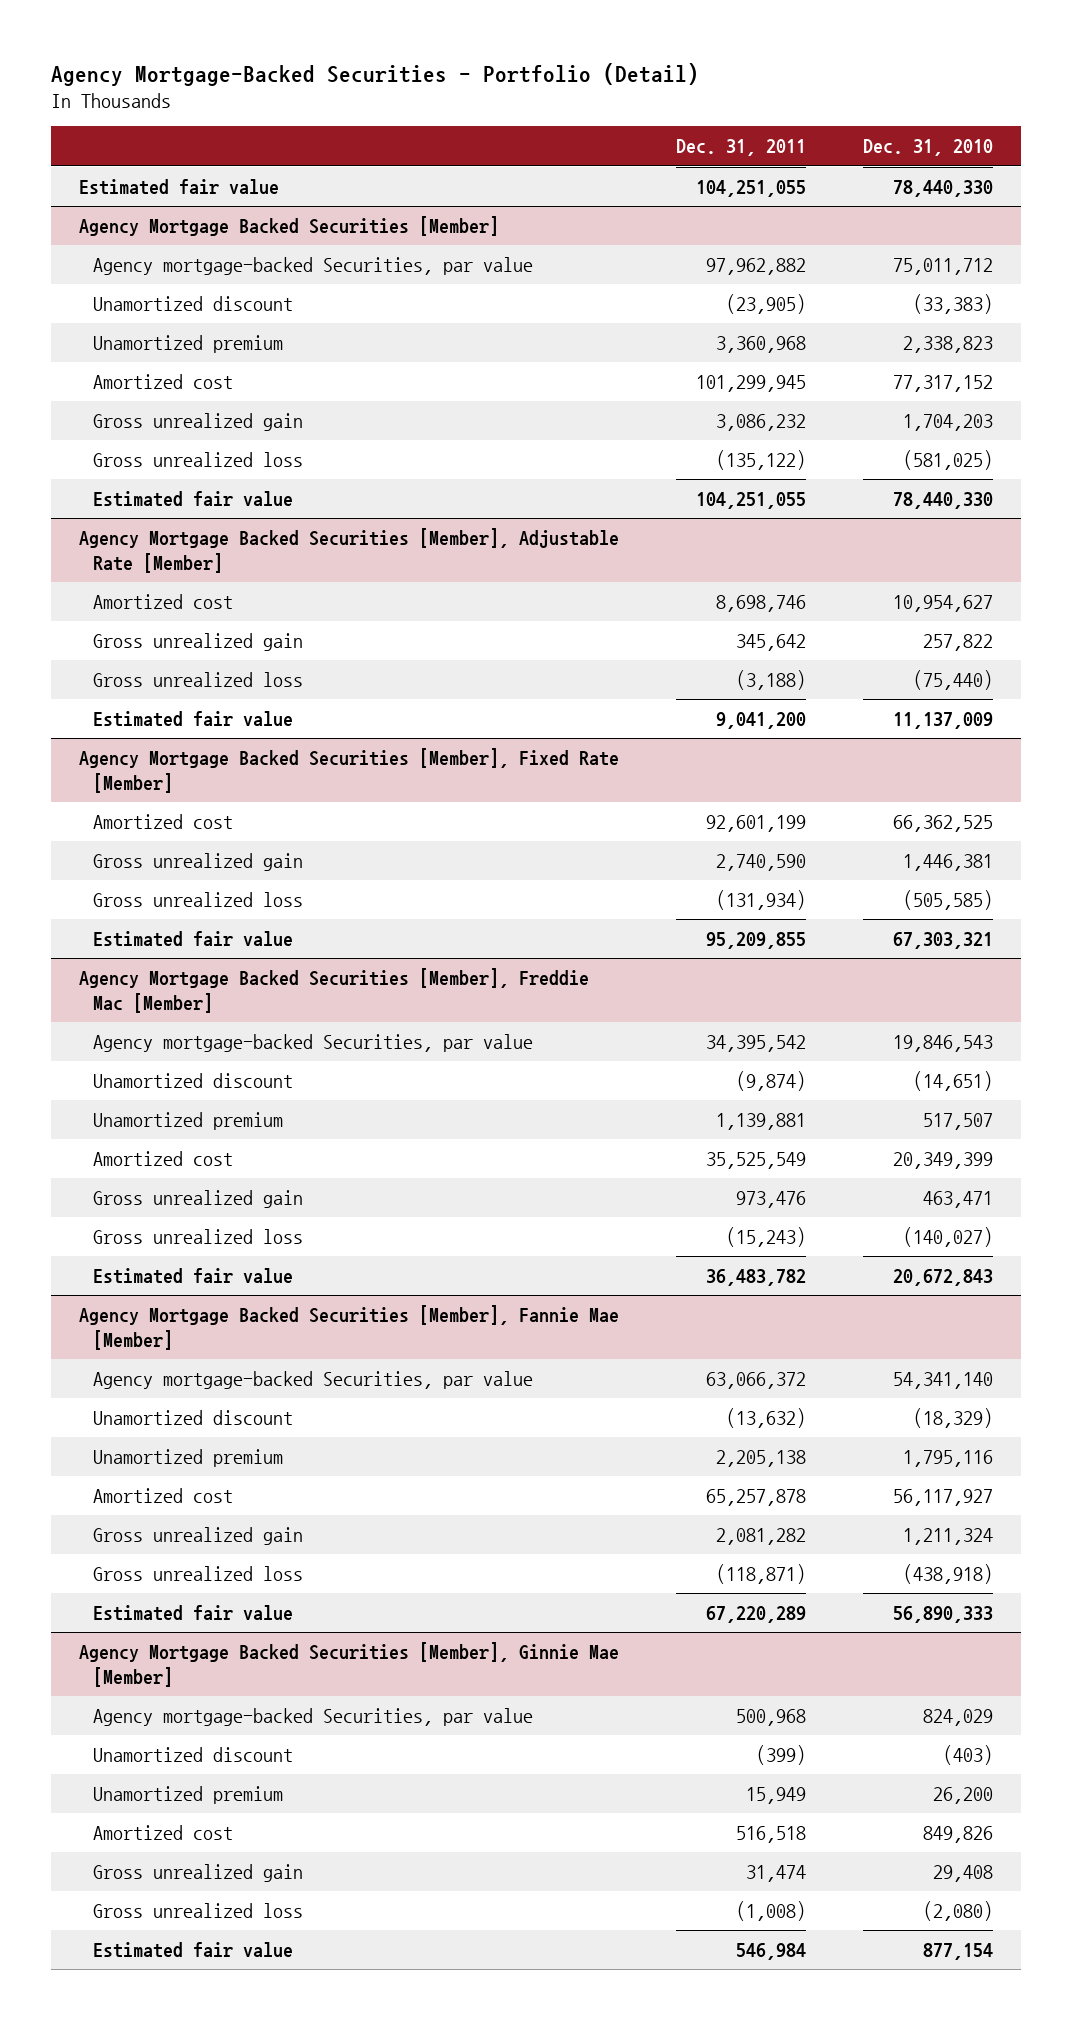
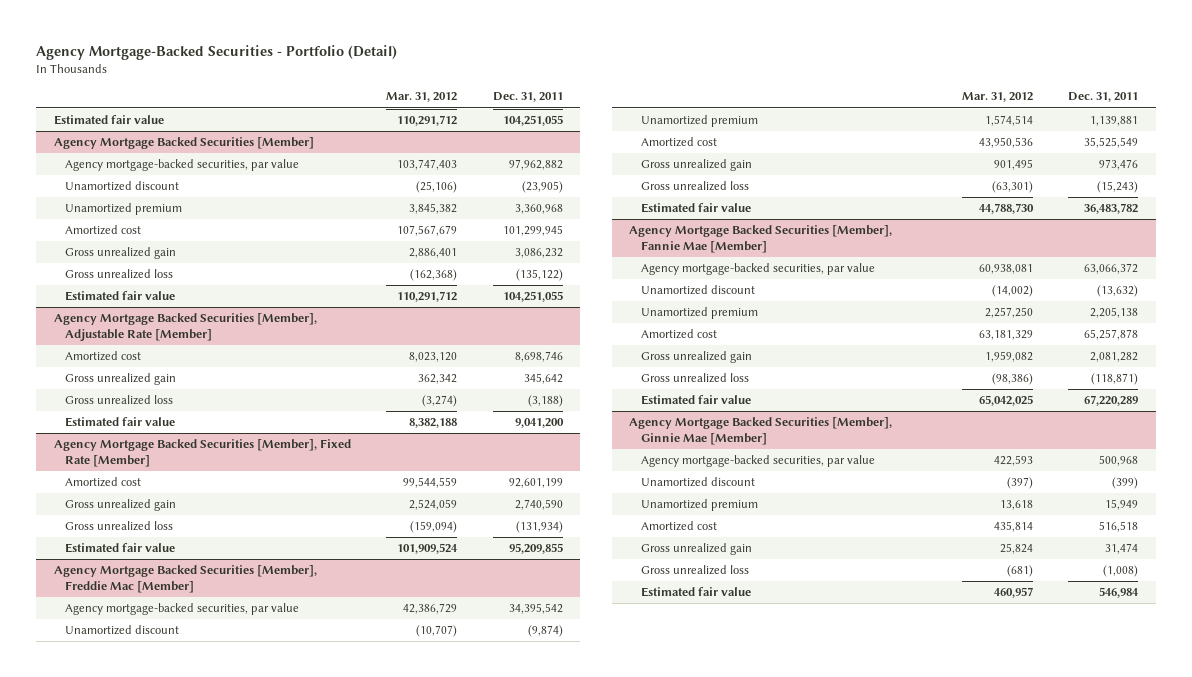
- | Dec. 31, 2011 | Dec. 31, 2010
+ | Mar. 31, 2012 | Dec. 31, 2011
@ Agency Mortgage Backed Securities [Member]
- Agency mortgage-backed Securities, par value | 97,962,882 | 75,011,712
+ Agency mortgage-backed securities, par value | 103,747,403 | 97,962,882
@ Agency Mortgage Backed Securities [Member], Freddie Mac [Member]
- Agency mortgage-backed Securities, par value | 34,395,542 | 19,846,543
+ Agency mortgage-backed securities, par value | 42,386,729 | 34,395,542
@ Agency Mortgage Backed Securities [Member], Fannie Mae [Member]
- Agency mortgage-backed Securities, par value | 63,066,372 | 54,341,140
+ Agency mortgage-backed securities, par value | 60,938,081 | 63,066,372
@ Agency Mortgage Backed Securities [Member], Ginnie Mae [Member]
- Agency mortgage-backed Securities, par value | 500,968 | 824,029
+ Agency mortgage-backed securities, par value | 422,593 | 500,968

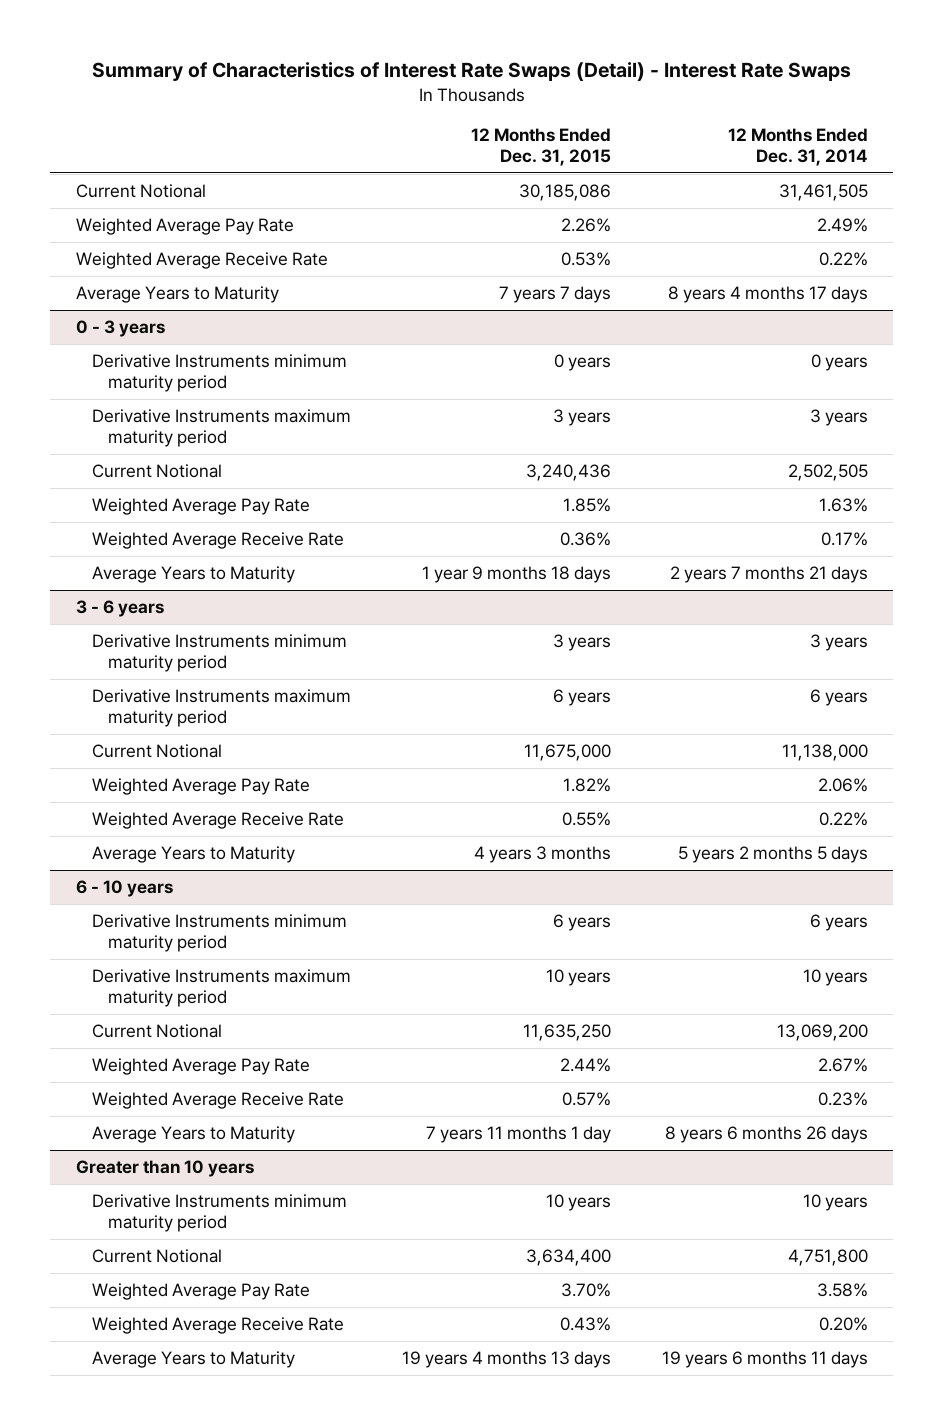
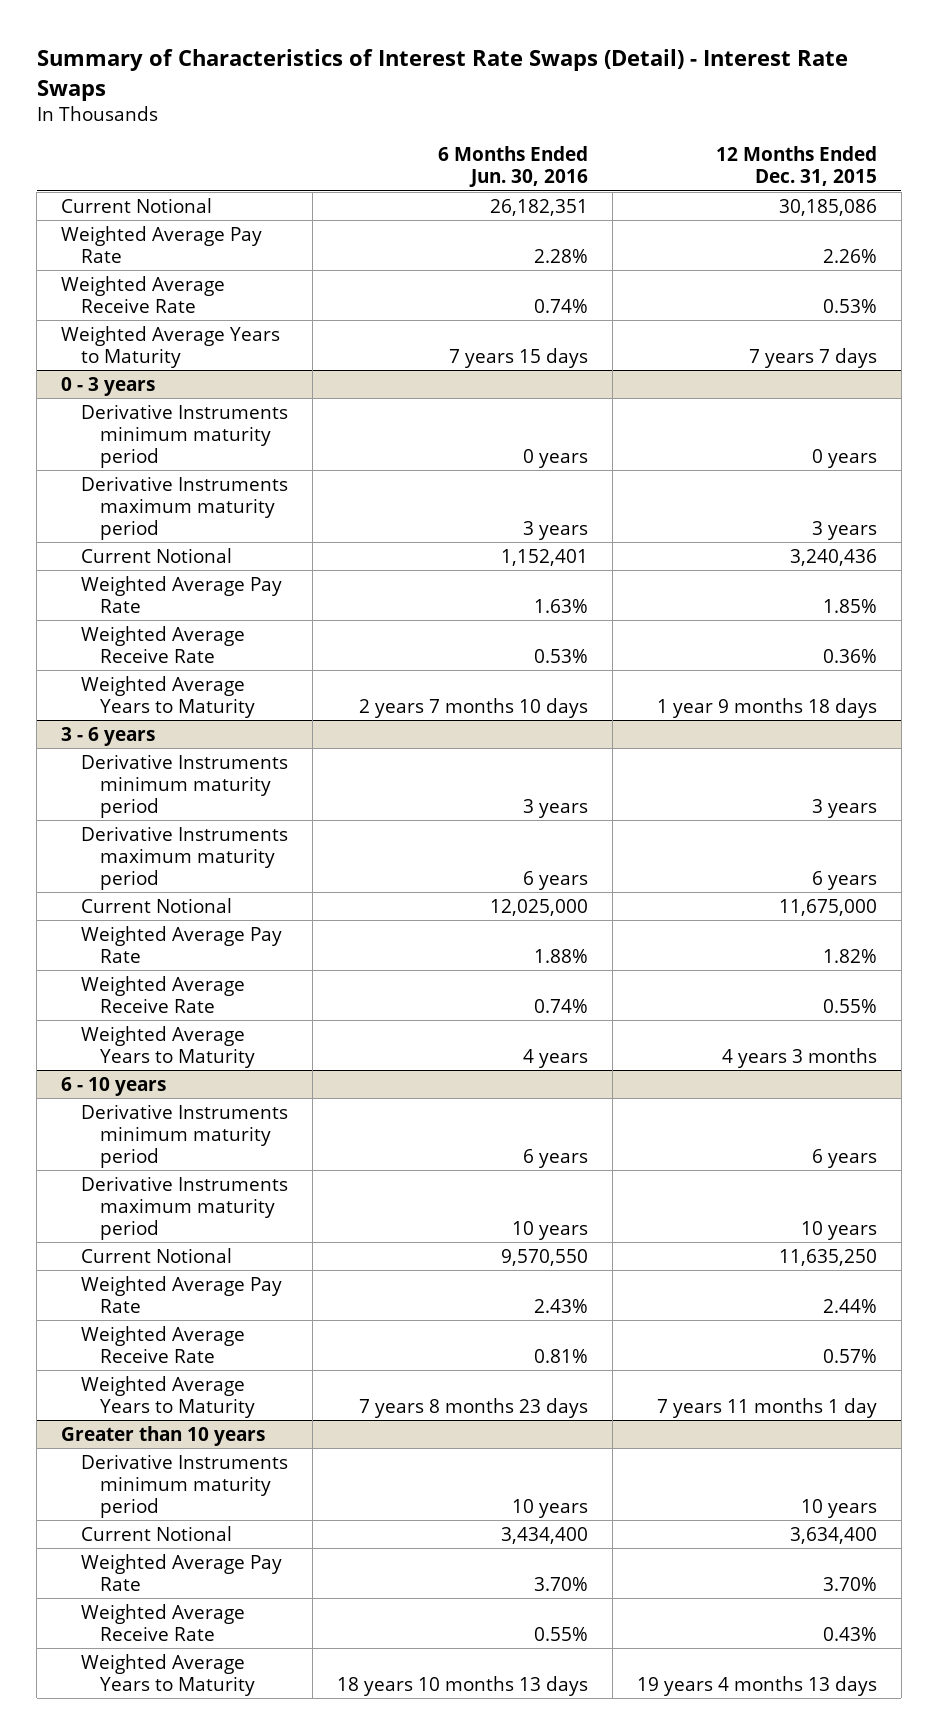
- | 12 Months Ended Dec. 31, 2015 | 12 Months Ended Dec. 31, 2014
+ | 6 Months Ended Jun. 30, 2016 | 12 Months Ended Dec. 31, 2015
- Average Years to Maturity | 7 years 7 days | 8 years 4 months 17 days
+ Weighted Average Years to Maturity | 7 years 15 days | 7 years 7 days
@ 0 - 3 years
- Average Years to Maturity | 1 year 9 months 18 days | 2 years 7 months 21 days
+ Weighted Average Years to Maturity | 2 years 7 months 10 days | 1 year 9 months 18 days
@ 3 - 6 years
- Average Years to Maturity | 4 years 3 months | 5 years 2 months 5 days
+ Weighted Average Years to Maturity | 4 years | 4 years 3 months
@ 6 - 10 years
- Average Years to Maturity | 7 years 11 months 1 day | 8 years 6 months 26 days
+ Weighted Average Years to Maturity | 7 years 8 months 23 days | 7 years 11 months 1 day
@ Greater than 10 years
- Average Years to Maturity | 19 years 4 months 13 days | 19 years 6 months 11 days
+ Weighted Average Years to Maturity | 18 years 10 months 13 days | 19 years 4 months 13 days

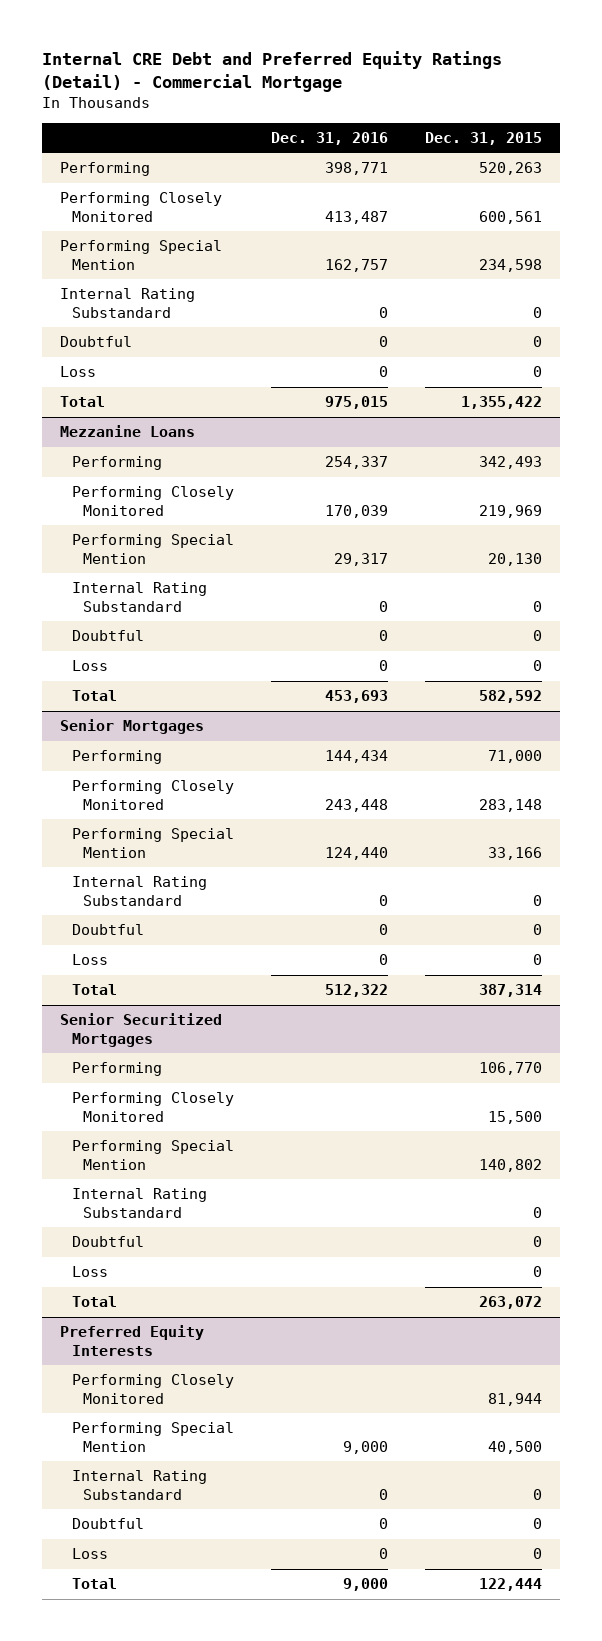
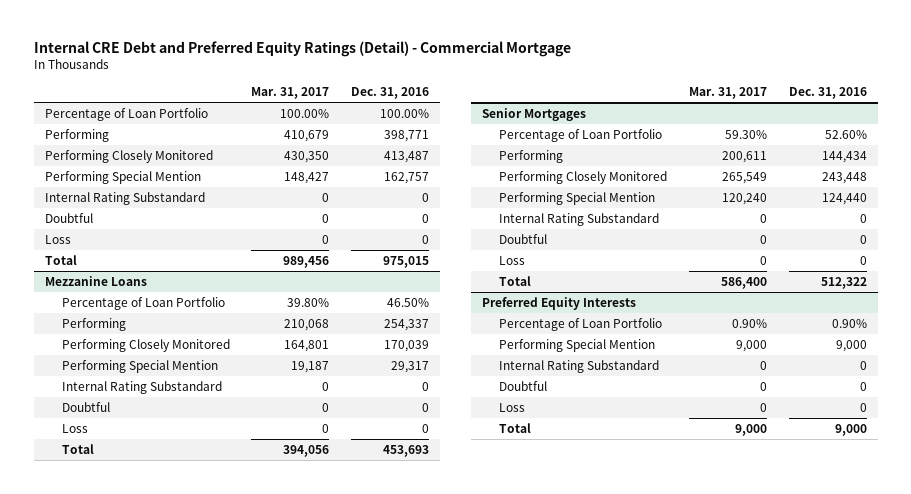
- | Dec. 31, 2016 | Dec. 31, 2015
+ | Mar. 31, 2017 | Dec. 31, 2016
+ Percentage of Loan Portfolio | 100.00% | 100.00%
@ Mezzanine Loans
+ Percentage of Loan Portfolio | 39.80% | 46.50%
@ Senior Mortgages
+ Percentage of Loan Portfolio | 59.30% | 52.60%
- Senior Securitized Mortgages
- Performing | | 106,770
- Performing Closely Monitored | | 15,500
- Performing Special Mention | | 140,802
- Internal Rating Substandard | | 0
- Doubtful | | 0
- Loss | | 0
- Total | | 263,072
@ Preferred Equity Interests
- Performing Closely Monitored | | 81,944
+ Percentage of Loan Portfolio | 0.90% | 0.90%

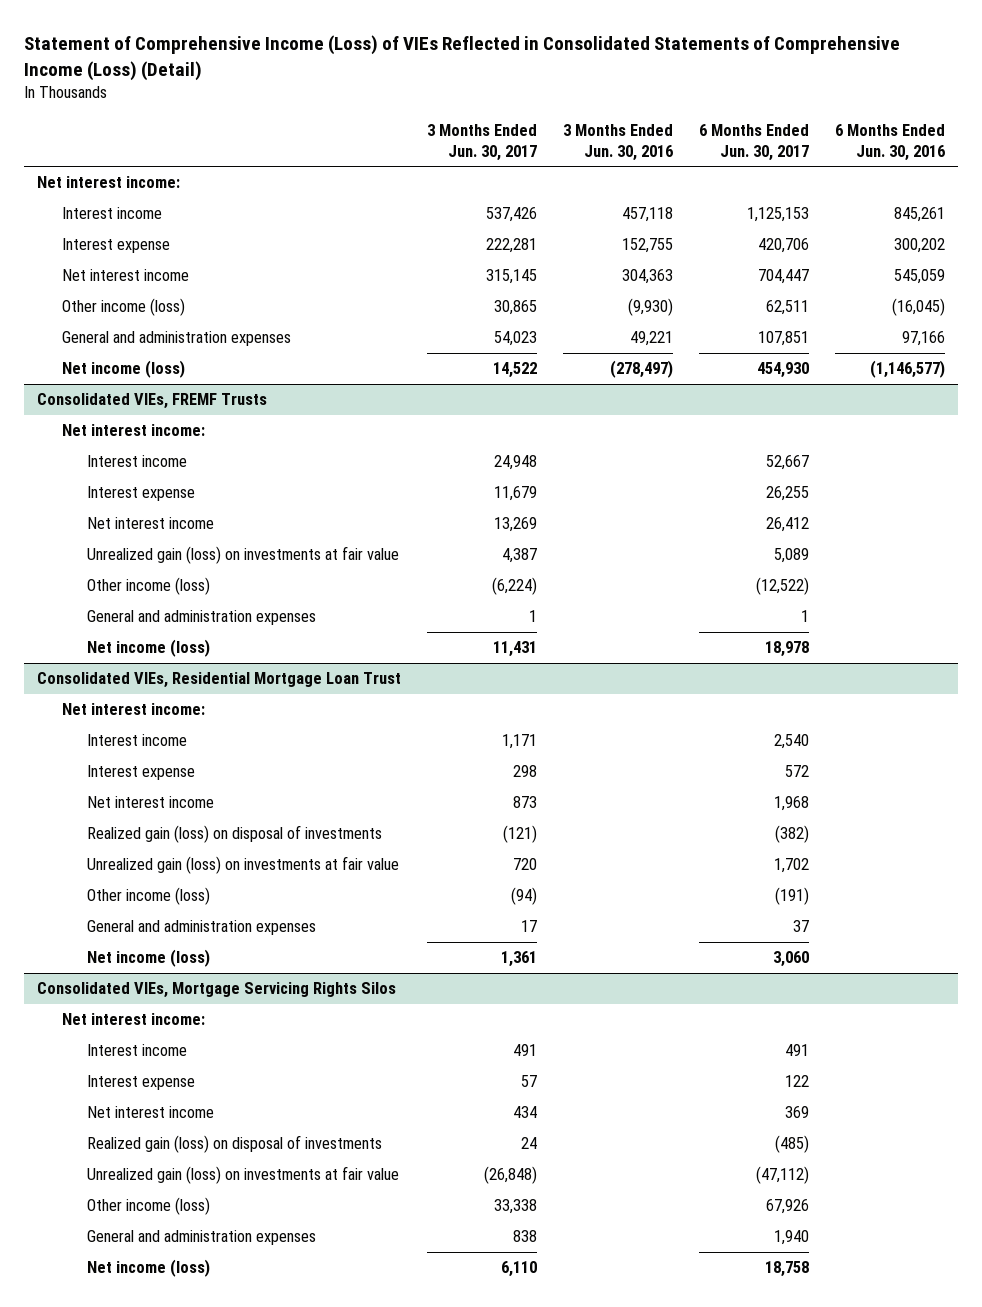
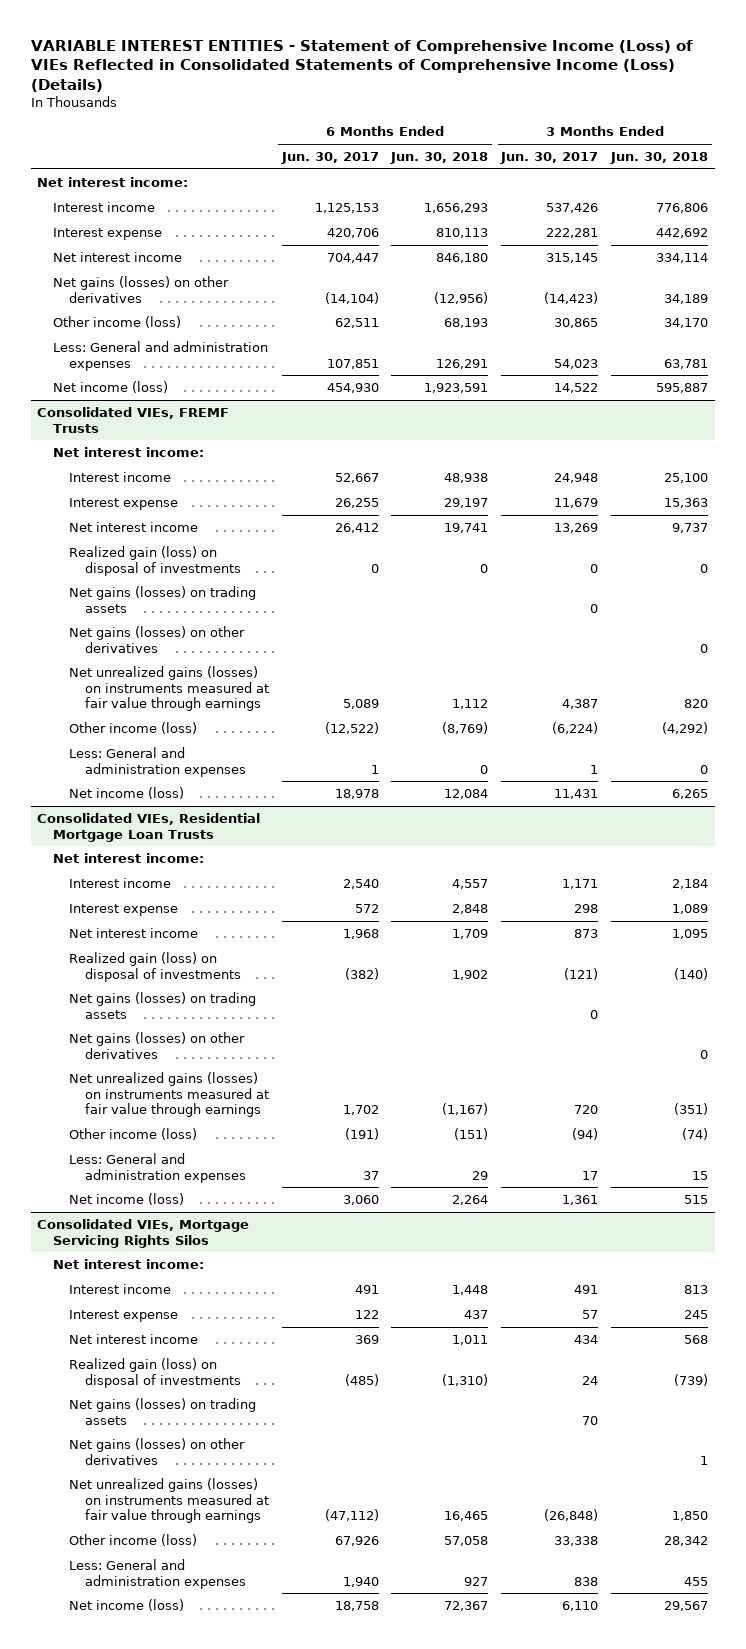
- Statement of Comprehensive Income (Loss) of VIEs Reflected in Consolidated Statements of Comprehensive Income (Loss) (Detail)
+ VARIABLE INTEREST ENTITIES - Statement of Comprehensive Income (Loss) of VIEs Reflected in Consolidated Statements of Comprehensive Income (Loss) (Details)
- | 3 Months Ended Jun. 30, 2017 | 3 Months Ended Jun. 30, 2016 | 6 Months Ended Jun. 30, 2017 | 6 Months Ended Jun. 30, 2016
+ | 6 Months Ended Jun. 30, 2017 | 6 Months Ended Jun. 30, 2018 | 3 Months Ended Jun. 30, 2017 | 3 Months Ended Jun. 30, 2018
+ Net gains (losses) on other derivatives | (14,104) | (12,956) | (14,423) | 34,189
- General and administration expenses | 54,023 | 49,221 | 107,851 | 97,166
+ Less: General and administration expenses | 107,851 | 126,291 | 54,023 | 63,781
@ Consolidated VIEs, FREMF Trusts
- Unrealized gain (loss) on investments at fair value | 4,387 | | 5,089 |
+ Realized gain (loss) on disposal of investments | 0 | 0 | 0 | 0
+ Net gains (losses) on trading assets | | | 0 |
+ Net gains (losses) on other derivatives | | | | 0
+ Net unrealized gains (losses) on instruments measured at fair value through earnings | 5,089 | 1,112 | 4,387 | 820
- General and administration expenses | 1 | | 1 |
+ Less: General and administration expenses | 1 | 0 | 1 | 0
- Consolidated VIEs, Residential Mortgage Loan Trust
+ Consolidated VIEs, Residential Mortgage Loan Trusts
- Unrealized gain (loss) on investments at fair value | 720 | | 1,702 |
+ Net gains (losses) on trading assets | | | 0 |
+ Net gains (losses) on other derivatives | | | | 0
+ Net unrealized gains (losses) on instruments measured at fair value through earnings | 1,702 | (1,167) | 720 | (351)
- General and administration expenses | 17 | | 37 |
+ Less: General and administration expenses | 37 | 29 | 17 | 15
@ Consolidated VIEs, Mortgage Servicing Rights Silos
- Unrealized gain (loss) on investments at fair value | (26,848) | | (47,112) |
+ Net gains (losses) on trading assets | | | 70 |
+ Net gains (losses) on other derivatives | | | | 1
+ Net unrealized gains (losses) on instruments measured at fair value through earnings | (47,112) | 16,465 | (26,848) | 1,850
- General and administration expenses | 838 | | 1,940 |
+ Less: General and administration expenses | 1,940 | 927 | 838 | 455

